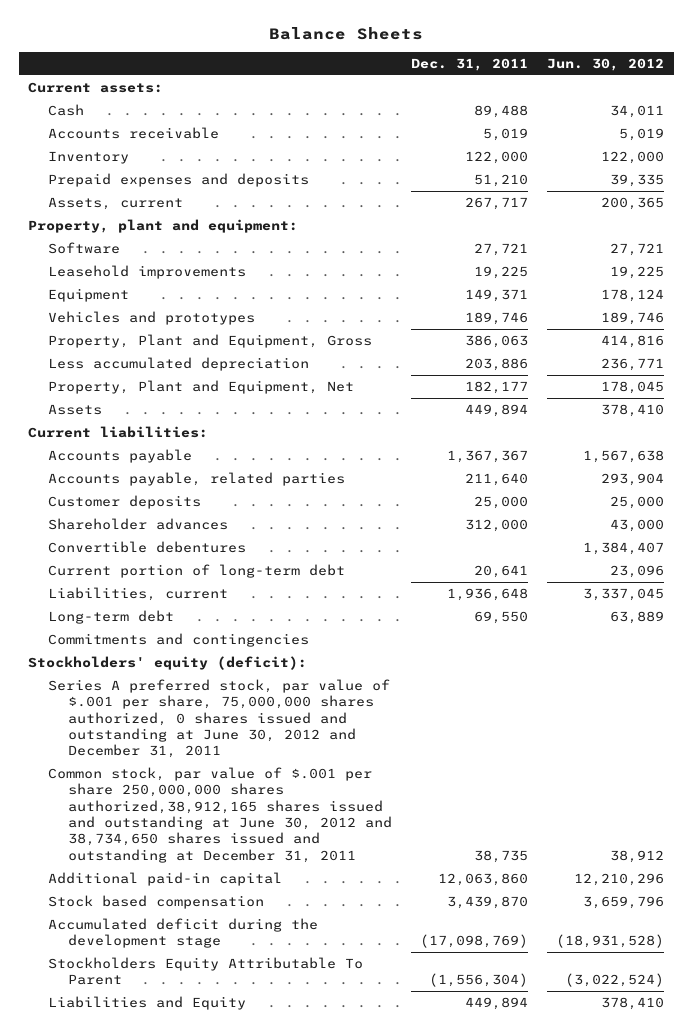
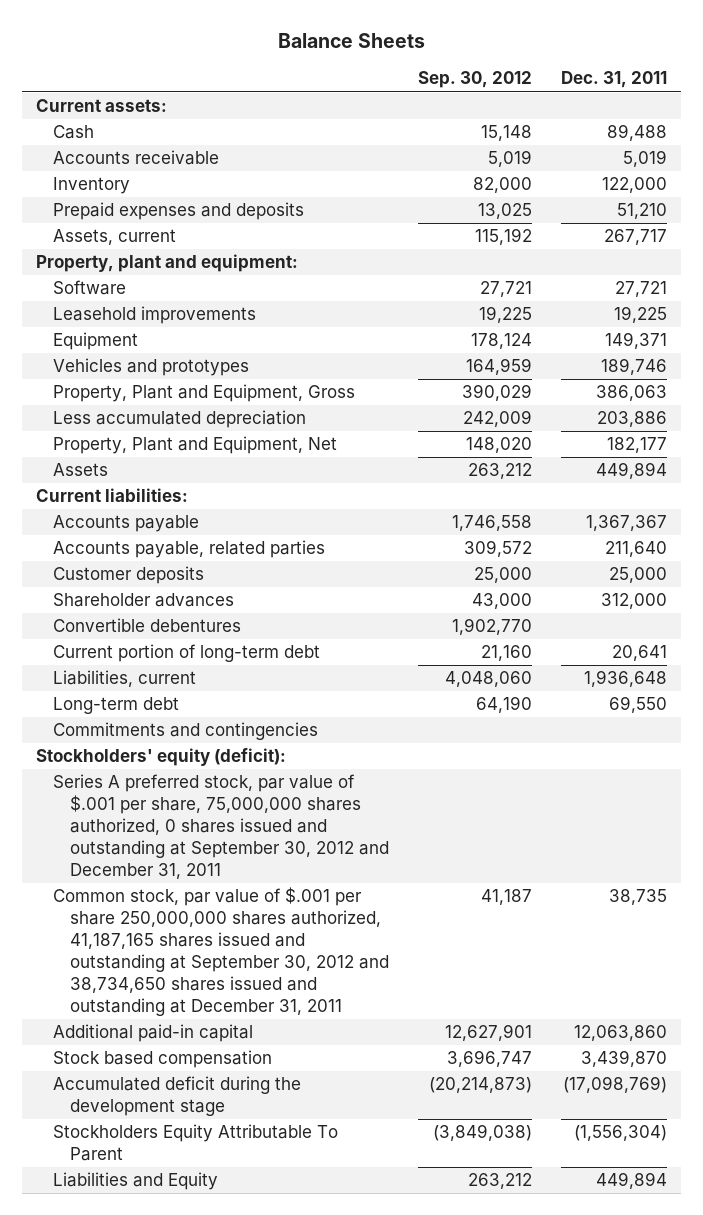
- | Dec. 31, 2011 | Jun. 30, 2012
+ | Sep. 30, 2012 | Dec. 31, 2011
- Series A preferred stock, par value of $.001 per share, 75,000,000 shares authorized, 0 shares issued and outstanding at June 30, 2012 and December 31, 2011
- Common stock, par value of $.001 per share 250,000,000 shares authorized,38,912,165 shares issued and outstanding at June 30, 2012 and 38,734,650 shares issued and outstanding at December 31, 2011 | 38,735 | 38,912
+ Series A preferred stock, par value of $.001 per share, 75,000,000 shares authorized, 0 shares issued and outstanding at September 30, 2012 and December 31, 2011
+ Common stock, par value of $.001 per share 250,000,000 shares authorized, 41,187,165 shares issued and outstanding at September 30, 2012 and 38,734,650 shares issued and outstanding at December 31, 2011 | 41,187 | 38,735

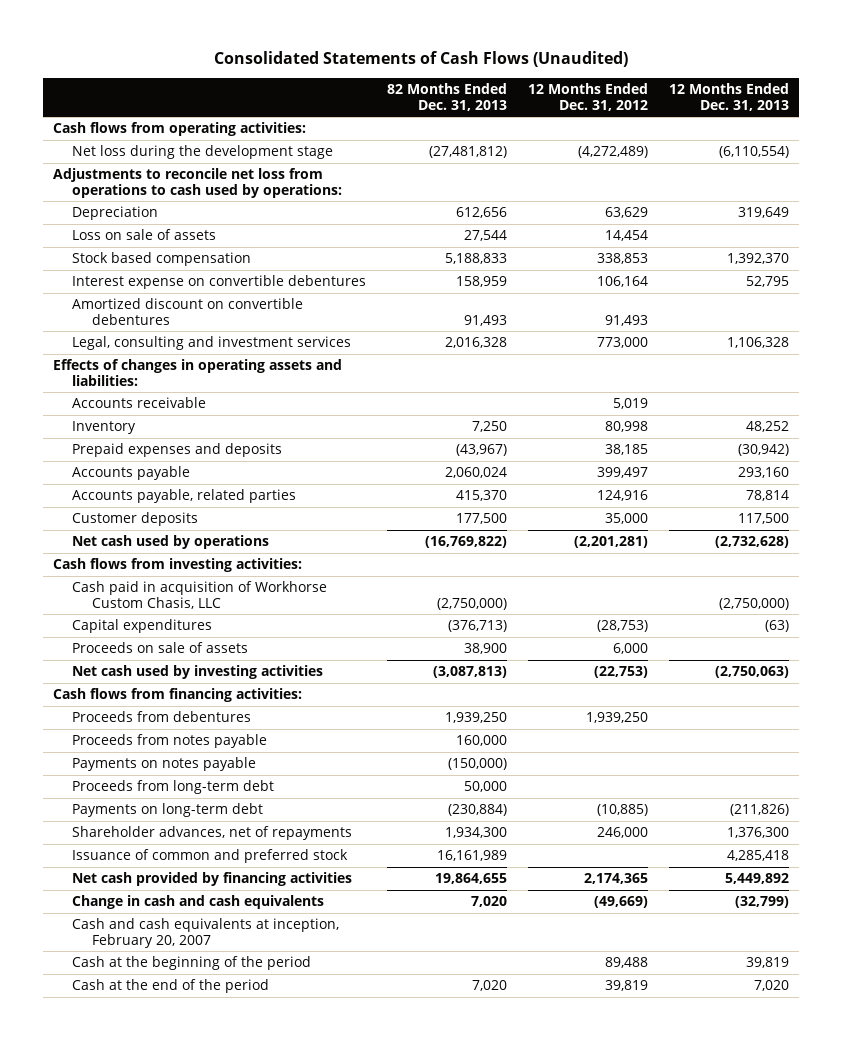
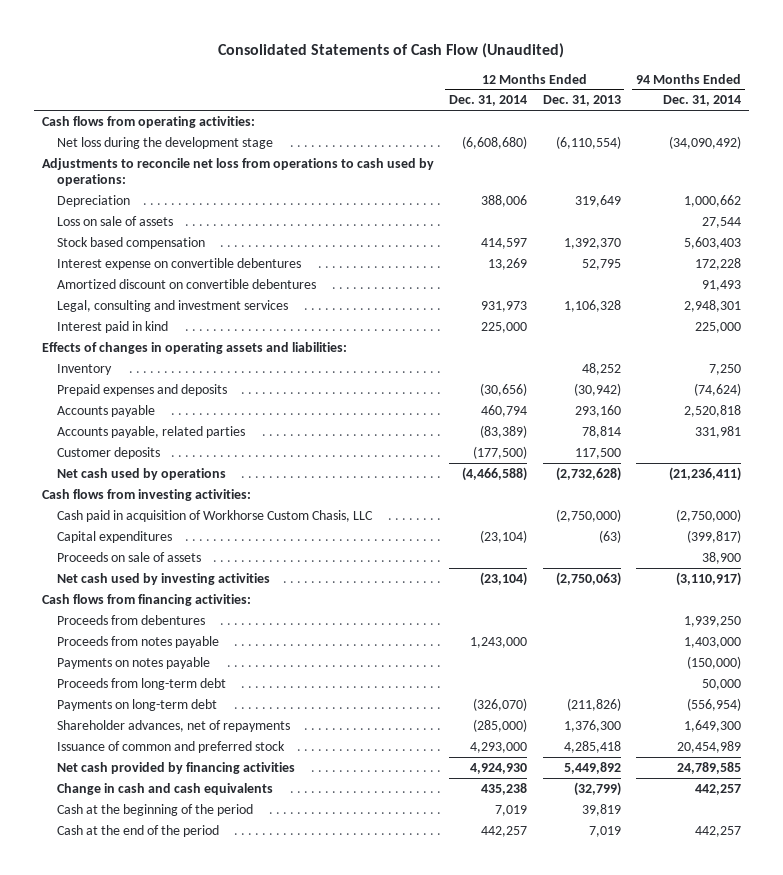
- Consolidated Statements of Cash Flows (Unaudited)
+ Consolidated Statements of Cash Flow (Unaudited)
- | 82 Months Ended Dec. 31, 2013 | 12 Months Ended Dec. 31, 2012 | 12 Months Ended Dec. 31, 2013
+ | 12 Months Ended Dec. 31, 2014 | 12 Months Ended Dec. 31, 2013 | 94 Months Ended Dec. 31, 2014
+ Interest paid in kind | 225,000 | | 225,000
- Accounts receivable | | 5,019 |
- Cash and cash equivalents at inception, February 20, 2007
- Cash at the end of the period | 7,020 | 39,819 | 7,020
+ Cash at the end of the period | 442,257 | 7,019 | 442,257

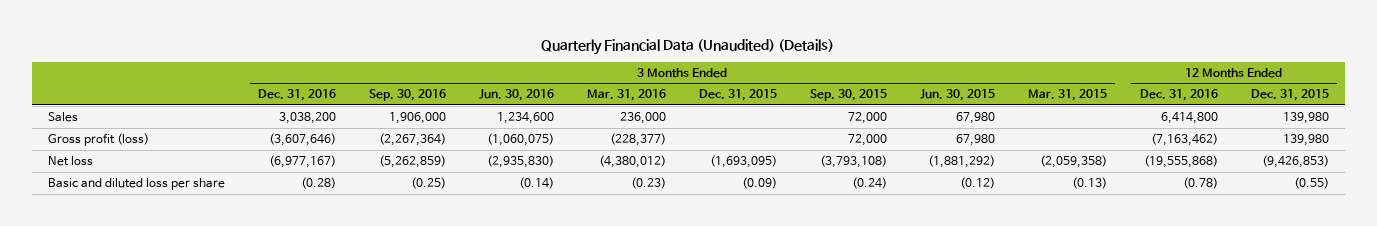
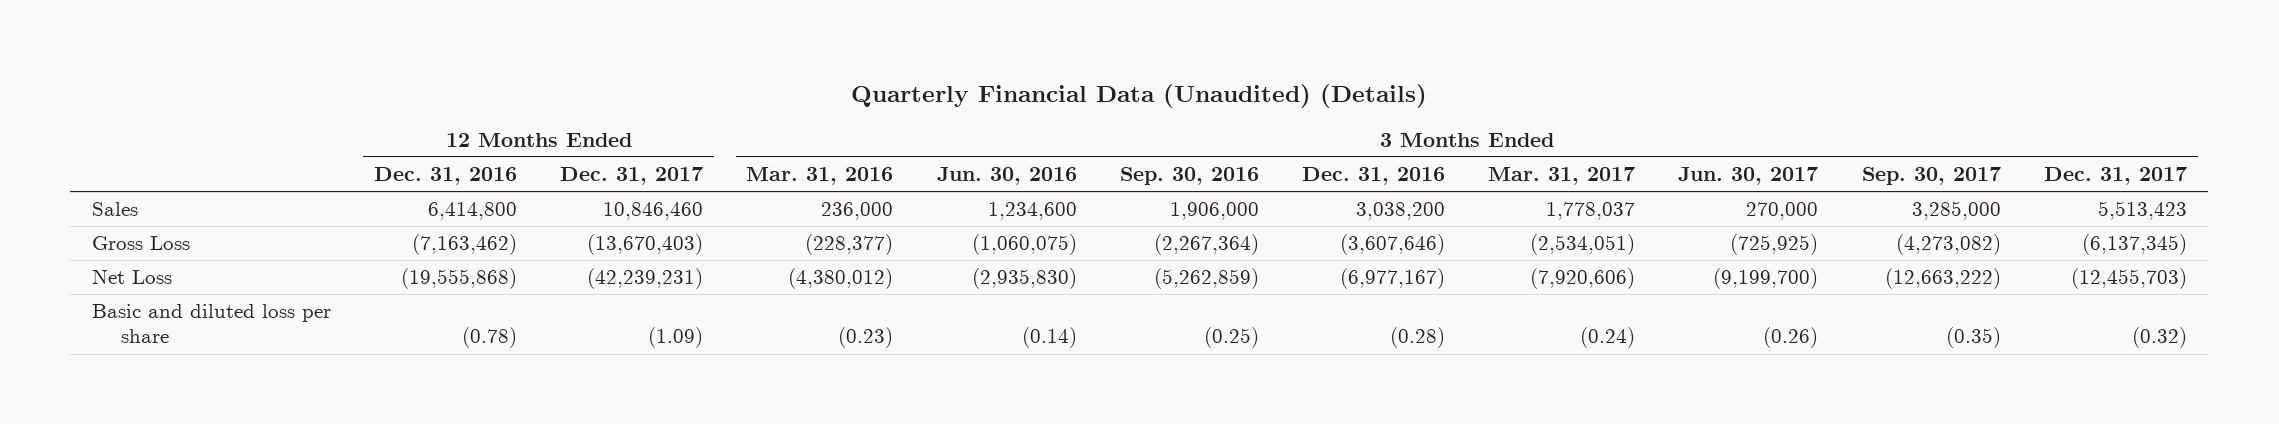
- | 3 Months Ended Dec. 31, 2016 | 3 Months Ended Sep. 30, 2016 | 3 Months Ended Jun. 30, 2016 | 3 Months Ended Mar. 31, 2016 | 3 Months Ended Dec. 31, 2015 | 3 Months Ended Sep. 30, 2015 | 3 Months Ended Jun. 30, 2015 | 3 Months Ended Mar. 31, 2015 | 12 Months Ended Dec. 31, 2016 | 12 Months Ended Dec. 31, 2015
+ | 12 Months Ended Dec. 31, 2016 | 12 Months Ended Dec. 31, 2017 | 3 Months Ended Mar. 31, 2016 | 3 Months Ended Jun. 30, 2016 | 3 Months Ended Sep. 30, 2016 | 3 Months Ended Dec. 31, 2016 | 3 Months Ended Mar. 31, 2017 | 3 Months Ended Jun. 30, 2017 | 3 Months Ended Sep. 30, 2017 | 3 Months Ended Dec. 31, 2017
- Gross profit (loss) | (3,607,646) | (2,267,364) | (1,060,075) | (228,377) | | 72,000 | 67,980 | | (7,163,462) | 139,980
- Net loss | (6,977,167) | (5,262,859) | (2,935,830) | (4,380,012) | (1,693,095) | (3,793,108) | (1,881,292) | (2,059,358) | (19,555,868) | (9,426,853)
+ Gross Loss | (7,163,462) | (13,670,403) | (228,377) | (1,060,075) | (2,267,364) | (3,607,646) | (2,534,051) | (725,925) | (4,273,082) | (6,137,345)
+ Net Loss | (19,555,868) | (42,239,231) | (4,380,012) | (2,935,830) | (5,262,859) | (6,977,167) | (7,920,606) | (9,199,700) | (12,663,222) | (12,455,703)

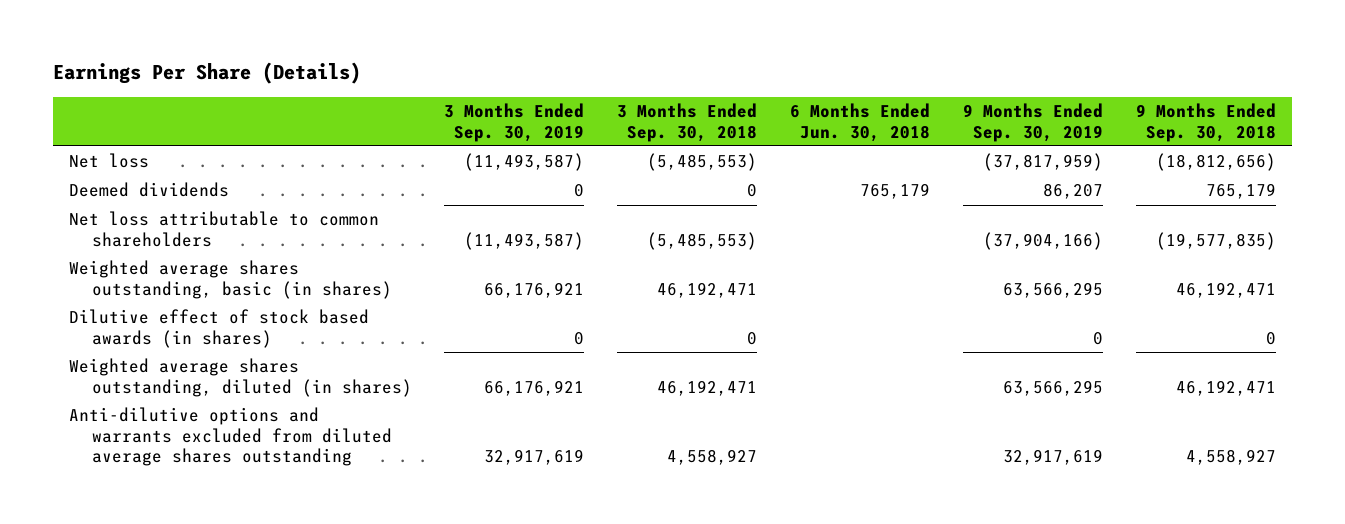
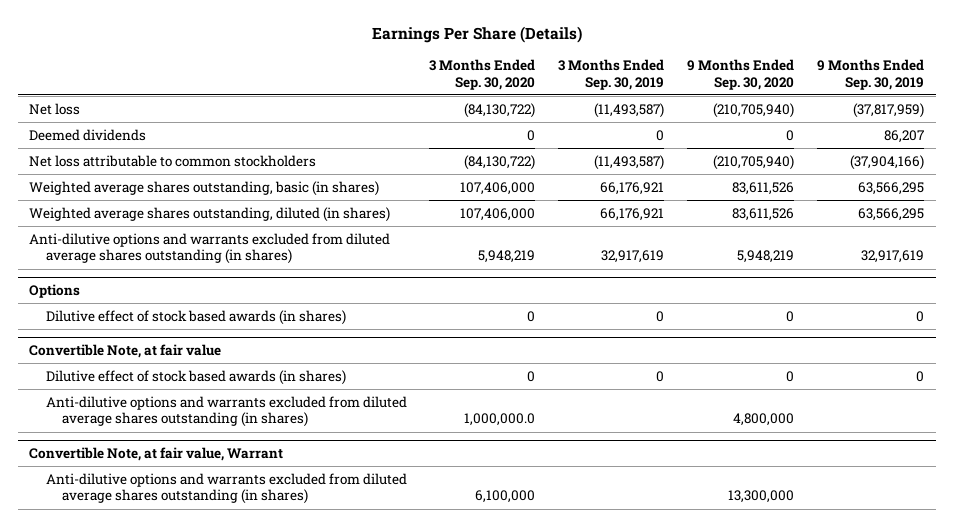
- | 3 Months Ended Sep. 30, 2019 | 3 Months Ended Sep. 30, 2018 | 6 Months Ended Jun. 30, 2018 | 9 Months Ended Sep. 30, 2019 | 9 Months Ended Sep. 30, 2018
+ | 3 Months Ended Sep. 30, 2020 | 3 Months Ended Sep. 30, 2019 | 9 Months Ended Sep. 30, 2020 | 9 Months Ended Sep. 30, 2019
- Net loss attributable to common shareholders | (11,493,587) | (5,485,553) | | (37,904,166) | (19,577,835)
+ Net loss attributable to common stockholders | (84,130,722) | (11,493,587) | (210,705,940) | (37,904,166)
- Dilutive effect of stock based awards (in shares) | 0 | 0 | | 0 | 0
- Anti-dilutive options and warrants excluded from diluted average shares outstanding | 32,917,619 | 4,558,927 | | 32,917,619 | 4,558,927
+ Anti-dilutive options and warrants excluded from diluted average shares outstanding (in shares) | 5,948,219 | 32,917,619 | 5,948,219 | 32,917,619
+ Options
+ Dilutive effect of stock based awards (in shares) | 0 | 0 | 0 | 0
+ Convertible Note, at fair value
+ Dilutive effect of stock based awards (in shares) | 0 | 0 | 0 | 0
+ Anti-dilutive options and warrants excluded from diluted average shares outstanding (in shares) | 1,000,000.0 | | 4,800,000 |
+ Convertible Note, at fair value, Warrant
+ Anti-dilutive options and warrants excluded from diluted average shares outstanding (in shares) | 6,100,000 | | 13,300,000 |

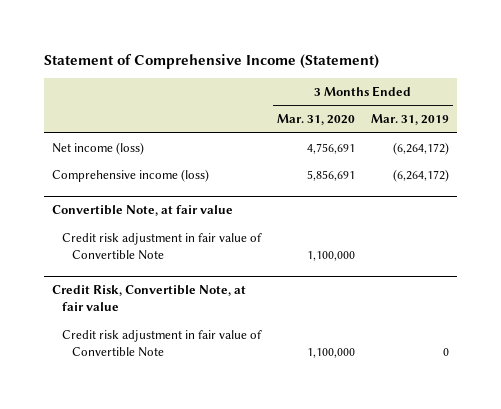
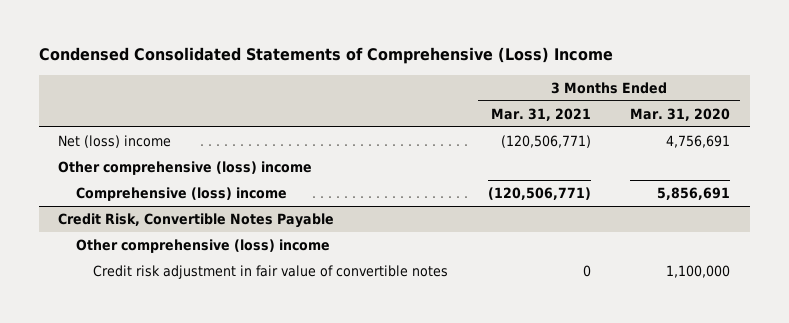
- Statement of Comprehensive Income (Statement)
+ Condensed Consolidated Statements of Comprehensive (Loss) Income
- | 3 Months Ended Mar. 31, 2020 | 3 Months Ended Mar. 31, 2019
+ | 3 Months Ended Mar. 31, 2021 | 3 Months Ended Mar. 31, 2020
- Net income (loss) | 4,756,691 | (6,264,172)
- Comprehensive income (loss) | 5,856,691 | (6,264,172)
- Convertible Note, at fair value
- Credit risk adjustment in fair value of Convertible Note | 1,100,000 |
- Credit Risk, Convertible Note, at fair value
- Credit risk adjustment in fair value of Convertible Note | 1,100,000 | 0
+ Net (loss) income | (120,506,771) | 4,756,691
+ Other comprehensive (loss) income
+ Comprehensive (loss) income | (120,506,771) | 5,856,691
+ Credit Risk, Convertible Notes Payable
+ Other comprehensive (loss) income
+ Credit risk adjustment in fair value of convertible notes | 0 | 1,100,000

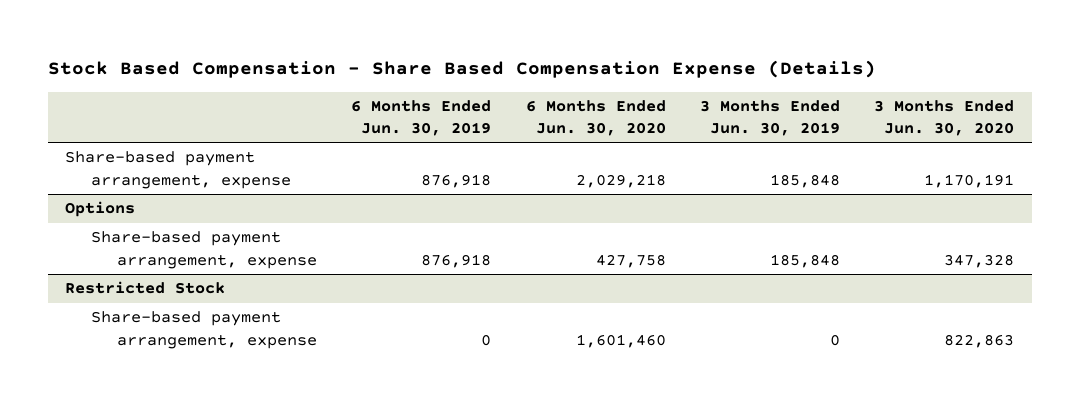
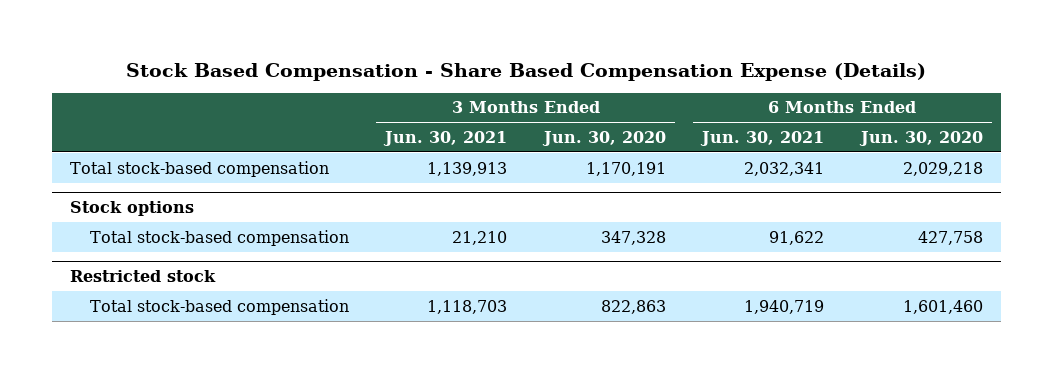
- | 6 Months Ended Jun. 30, 2019 | 6 Months Ended Jun. 30, 2020 | 3 Months Ended Jun. 30, 2019 | 3 Months Ended Jun. 30, 2020
+ | 3 Months Ended Jun. 30, 2021 | 3 Months Ended Jun. 30, 2020 | 6 Months Ended Jun. 30, 2021 | 6 Months Ended Jun. 30, 2020
- Share-based payment arrangement, expense | 876,918 | 2,029,218 | 185,848 | 1,170,191
- Options
- Share-based payment arrangement, expense | 876,918 | 427,758 | 185,848 | 347,328
- Restricted Stock
- Share-based payment arrangement, expense | 0 | 1,601,460 | 0 | 822,863
+ Total stock-based compensation | 1,139,913 | 1,170,191 | 2,032,341 | 2,029,218
+ Stock options
+ Total stock-based compensation | 21,210 | 347,328 | 91,622 | 427,758
+ Restricted stock
+ Total stock-based compensation | 1,118,703 | 822,863 | 1,940,719 | 1,601,460

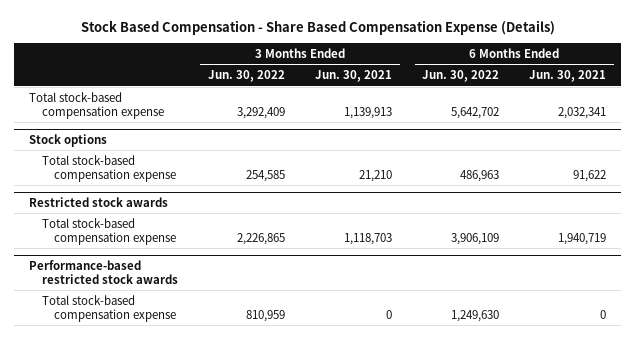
- | 3 Months Ended Jun. 30, 2021 | 3 Months Ended Jun. 30, 2020 | 6 Months Ended Jun. 30, 2021 | 6 Months Ended Jun. 30, 2020
+ | 3 Months Ended Jun. 30, 2022 | 3 Months Ended Jun. 30, 2021 | 6 Months Ended Jun. 30, 2022 | 6 Months Ended Jun. 30, 2021
- Total stock-based compensation | 1,139,913 | 1,170,191 | 2,032,341 | 2,029,218
+ Total stock-based compensation expense | 3,292,409 | 1,139,913 | 5,642,702 | 2,032,341
@ Stock options
- Total stock-based compensation | 21,210 | 347,328 | 91,622 | 427,758
- Restricted stock
- Total stock-based compensation | 1,118,703 | 822,863 | 1,940,719 | 1,601,460
@ Stock options
+ Total stock-based compensation expense | 254,585 | 21,210 | 486,963 | 91,622
+ Restricted stock awards
+ Total stock-based compensation expense | 2,226,865 | 1,118,703 | 3,906,109 | 1,940,719
+ Performance-based restricted stock awards
+ Total stock-based compensation expense | 810,959 | 0 | 1,249,630 | 0

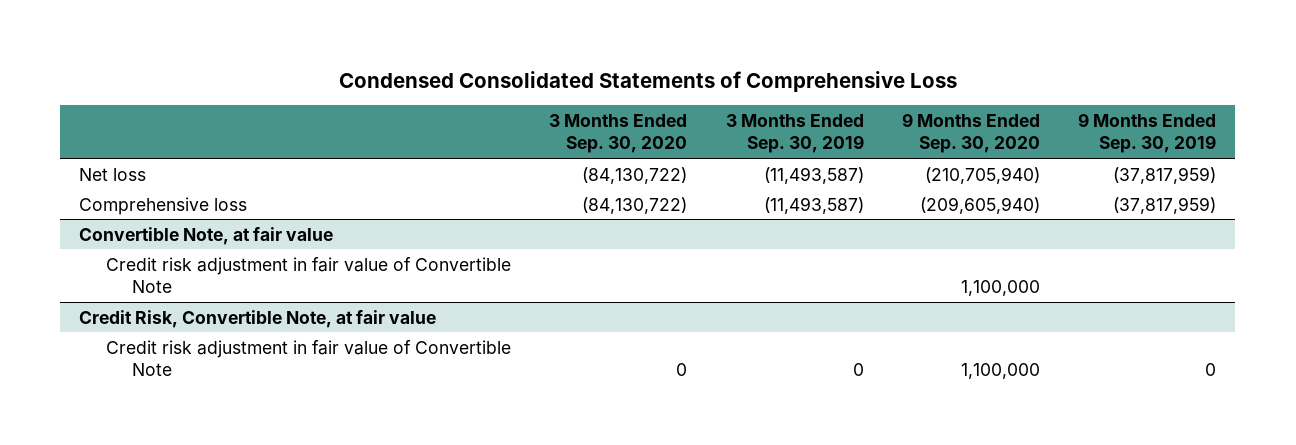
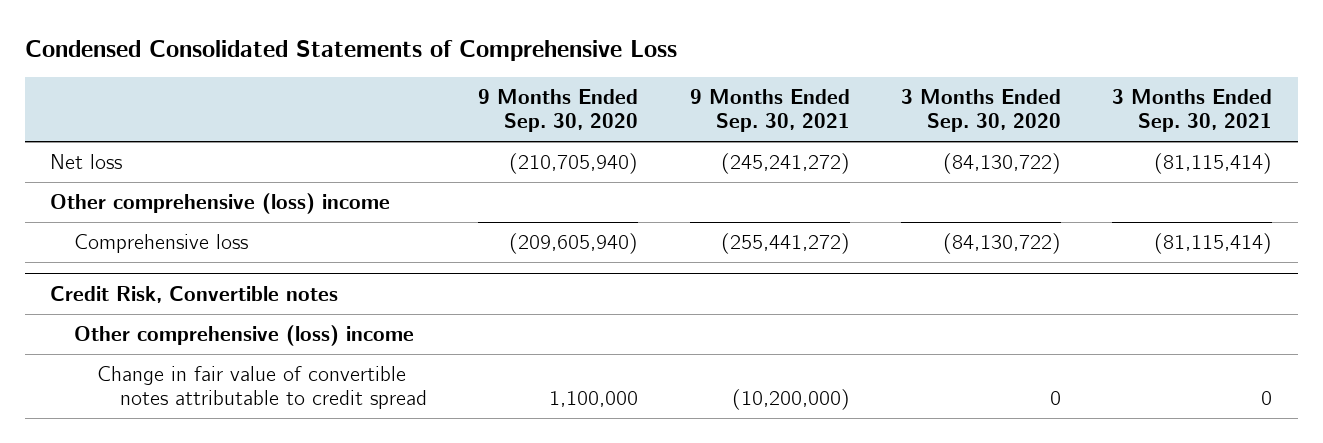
- | 3 Months Ended Sep. 30, 2020 | 3 Months Ended Sep. 30, 2019 | 9 Months Ended Sep. 30, 2020 | 9 Months Ended Sep. 30, 2019
+ | 9 Months Ended Sep. 30, 2020 | 9 Months Ended Sep. 30, 2021 | 3 Months Ended Sep. 30, 2020 | 3 Months Ended Sep. 30, 2021
+ Other comprehensive (loss) income
- Convertible Note, at fair value
- Credit risk adjustment in fair value of Convertible Note | | | 1,100,000 |
- Credit Risk, Convertible Note, at fair value
- Credit risk adjustment in fair value of Convertible Note | 0 | 0 | 1,100,000 | 0
+ Credit Risk, Convertible notes
+ Other comprehensive (loss) income
+ Change in fair value of convertible notes attributable to credit spread | 1,100,000 | (10,200,000) | 0 | 0

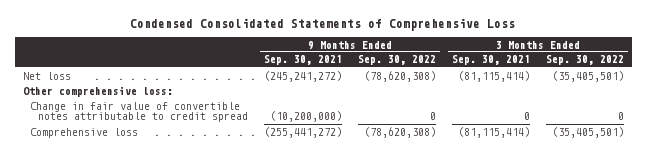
- | 9 Months Ended Sep. 30, 2020 | 9 Months Ended Sep. 30, 2021 | 3 Months Ended Sep. 30, 2020 | 3 Months Ended Sep. 30, 2021
+ | 9 Months Ended Sep. 30, 2021 | 9 Months Ended Sep. 30, 2022 | 3 Months Ended Sep. 30, 2021 | 3 Months Ended Sep. 30, 2022
- Other comprehensive (loss) income
- Credit Risk, Convertible notes
- Other comprehensive (loss) income
+ Other comprehensive loss:
moved down: Comprehensive loss | (255,441,272) | (78,620,308) | (81,115,414) | (35,405,501)

